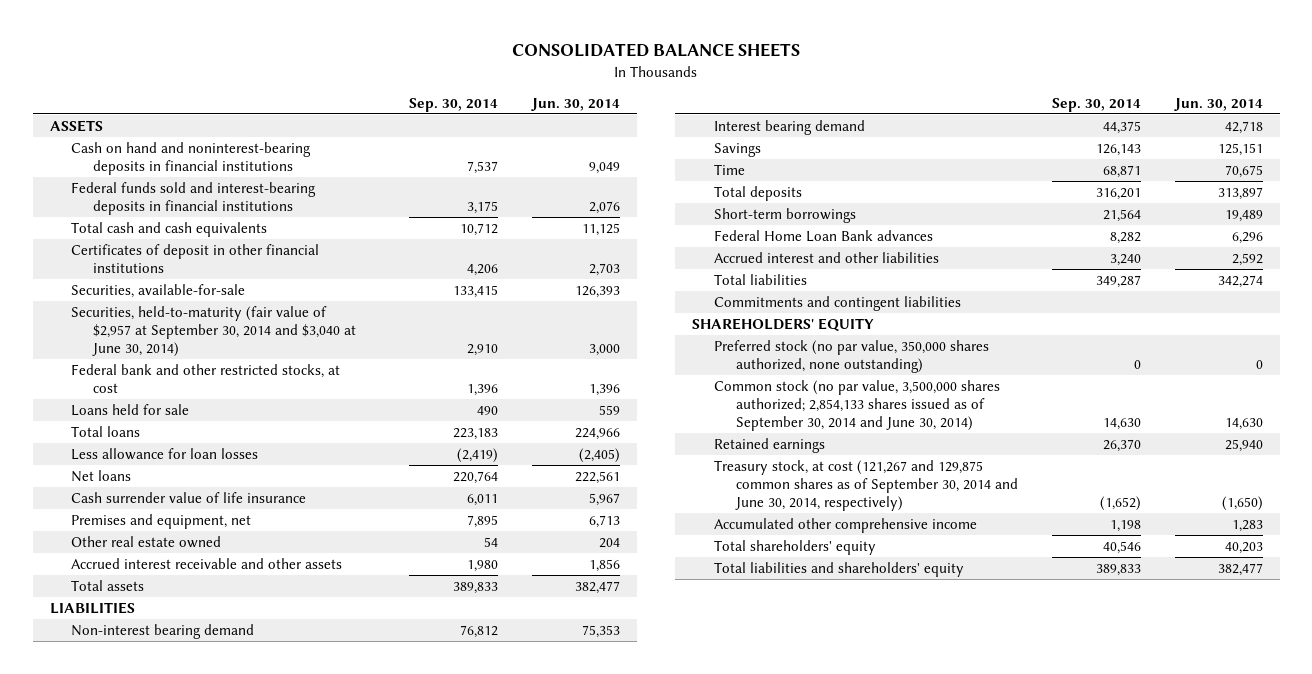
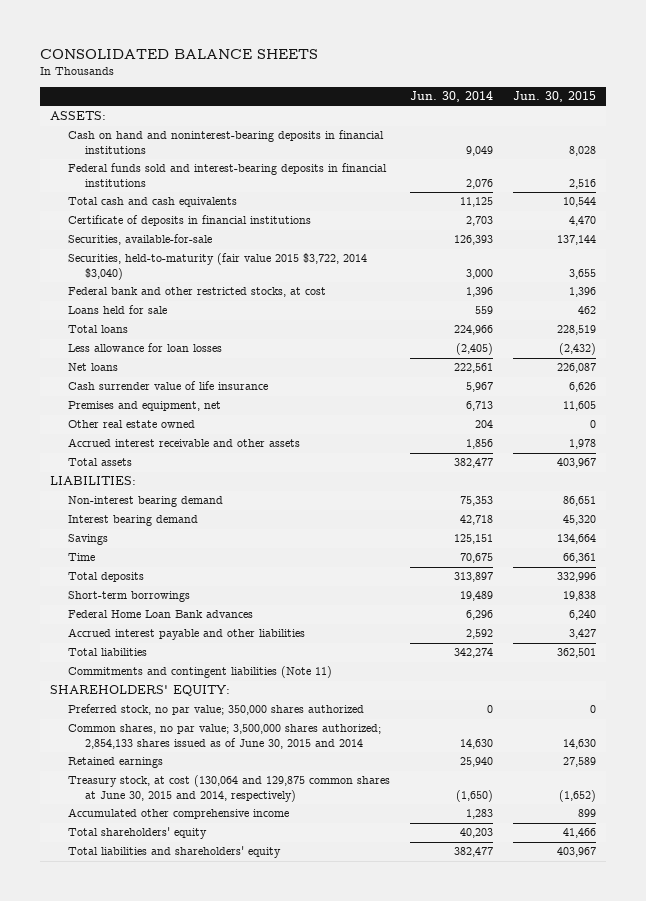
- | Sep. 30, 2014 | Jun. 30, 2014
+ | Jun. 30, 2014 | Jun. 30, 2015
- ASSETS
+ ASSETS:
- Certificates of deposit in other financial institutions | 4,206 | 2,703
+ Certificate of deposits in financial institutions | 2,703 | 4,470
- Securities, held-to-maturity (fair value of $2,957 at September 30, 2014 and $3,040 at June 30, 2014) | 2,910 | 3,000
+ Securities, held-to-maturity (fair value 2015 $3,722, 2014 $3,040) | 3,000 | 3,655
- LIABILITIES
+ LIABILITIES:
- Accrued interest and other liabilities | 3,240 | 2,592
+ Accrued interest payable and other liabilities | 2,592 | 3,427
- Commitments and contingent liabilities
- SHAREHOLDERS' EQUITY
- Preferred stock (no par value, 350,000 shares authorized, none outstanding) | 0 | 0
- Common stock (no par value, 3,500,000 shares authorized; 2,854,133 shares issued as of September 30, 2014 and June 30, 2014) | 14,630 | 14,630
+ Commitments and contingent liabilities (Note 11)
+ SHAREHOLDERS' EQUITY:
+ Preferred stock, no par value; 350,000 shares authorized | 0 | 0
+ Common shares, no par value; 3,500,000 shares authorized; 2,854,133 shares issued as of June 30, 2015 and 2014 | 14,630 | 14,630
- Treasury stock, at cost (121,267 and 129,875 common shares as of September 30, 2014 and June 30, 2014, respectively) | (1,652) | (1,650)
+ Treasury stock, at cost (130,064 and 129,875 common shares at June 30, 2015 and 2014, respectively) | (1,650) | (1,652)

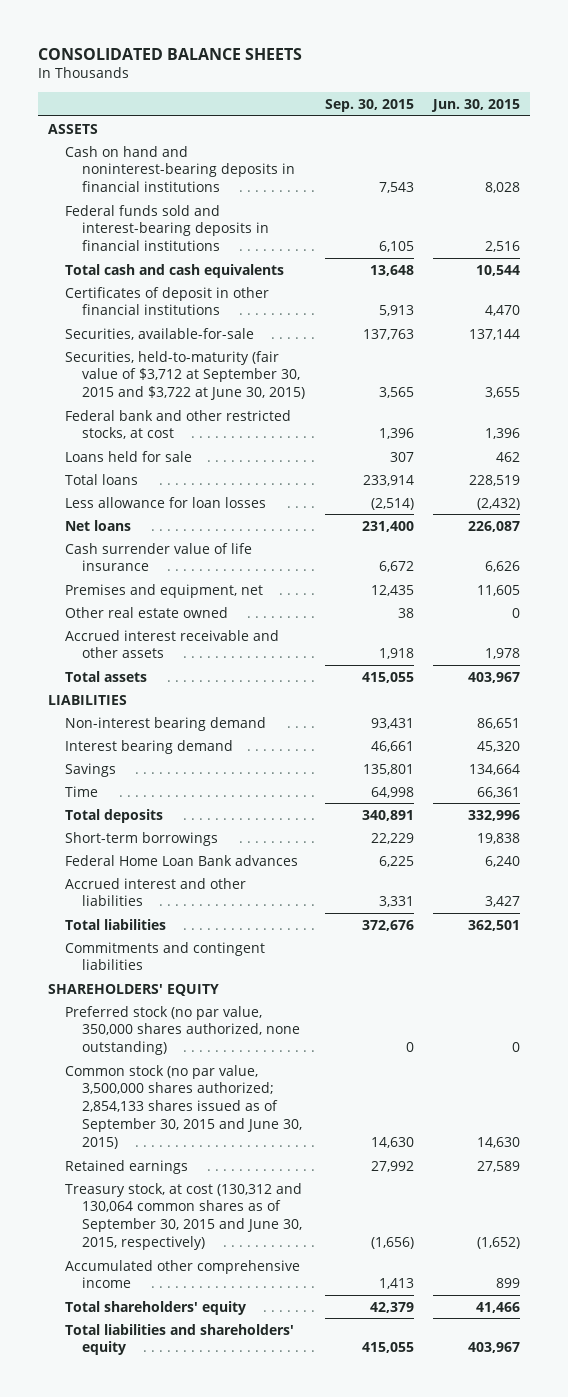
- | Jun. 30, 2014 | Jun. 30, 2015
+ | Sep. 30, 2015 | Jun. 30, 2015
- ASSETS:
+ ASSETS
- Certificate of deposits in financial institutions | 2,703 | 4,470
+ Certificates of deposit in other financial institutions | 5,913 | 4,470
- Securities, held-to-maturity (fair value 2015 $3,722, 2014 $3,040) | 3,000 | 3,655
+ Securities, held-to-maturity (fair value of $3,712 at September 30, 2015 and $3,722 at June 30, 2015) | 3,565 | 3,655
- LIABILITIES:
+ LIABILITIES
- Accrued interest payable and other liabilities | 2,592 | 3,427
+ Accrued interest and other liabilities | 3,331 | 3,427
- Commitments and contingent liabilities (Note 11)
- SHAREHOLDERS' EQUITY:
- Preferred stock, no par value; 350,000 shares authorized | 0 | 0
- Common shares, no par value; 3,500,000 shares authorized; 2,854,133 shares issued as of June 30, 2015 and 2014 | 14,630 | 14,630
+ Commitments and contingent liabilities
+ SHAREHOLDERS' EQUITY
+ Preferred stock (no par value, 350,000 shares authorized, none outstanding) | 0 | 0
+ Common stock (no par value, 3,500,000 shares authorized; 2,854,133 shares issued as of September 30, 2015 and June 30, 2015) | 14,630 | 14,630
- Treasury stock, at cost (130,064 and 129,875 common shares at June 30, 2015 and 2014, respectively) | (1,650) | (1,652)
+ Treasury stock, at cost (130,312 and 130,064 common shares as of September 30, 2015 and June 30, 2015, respectively) | (1,656) | (1,652)

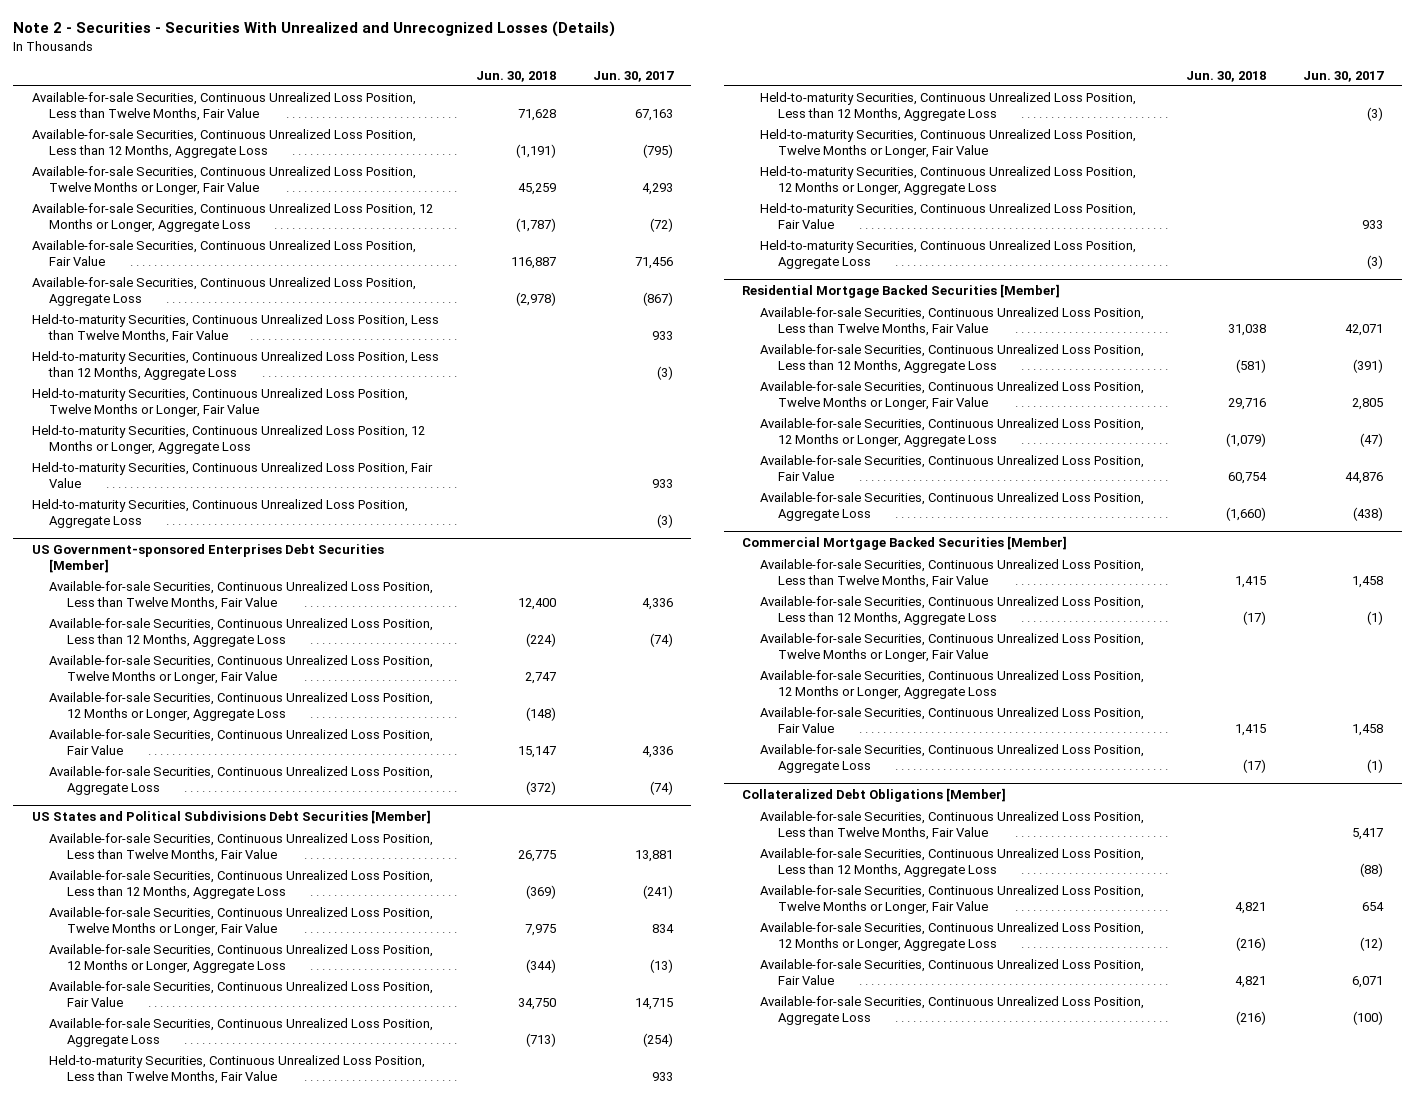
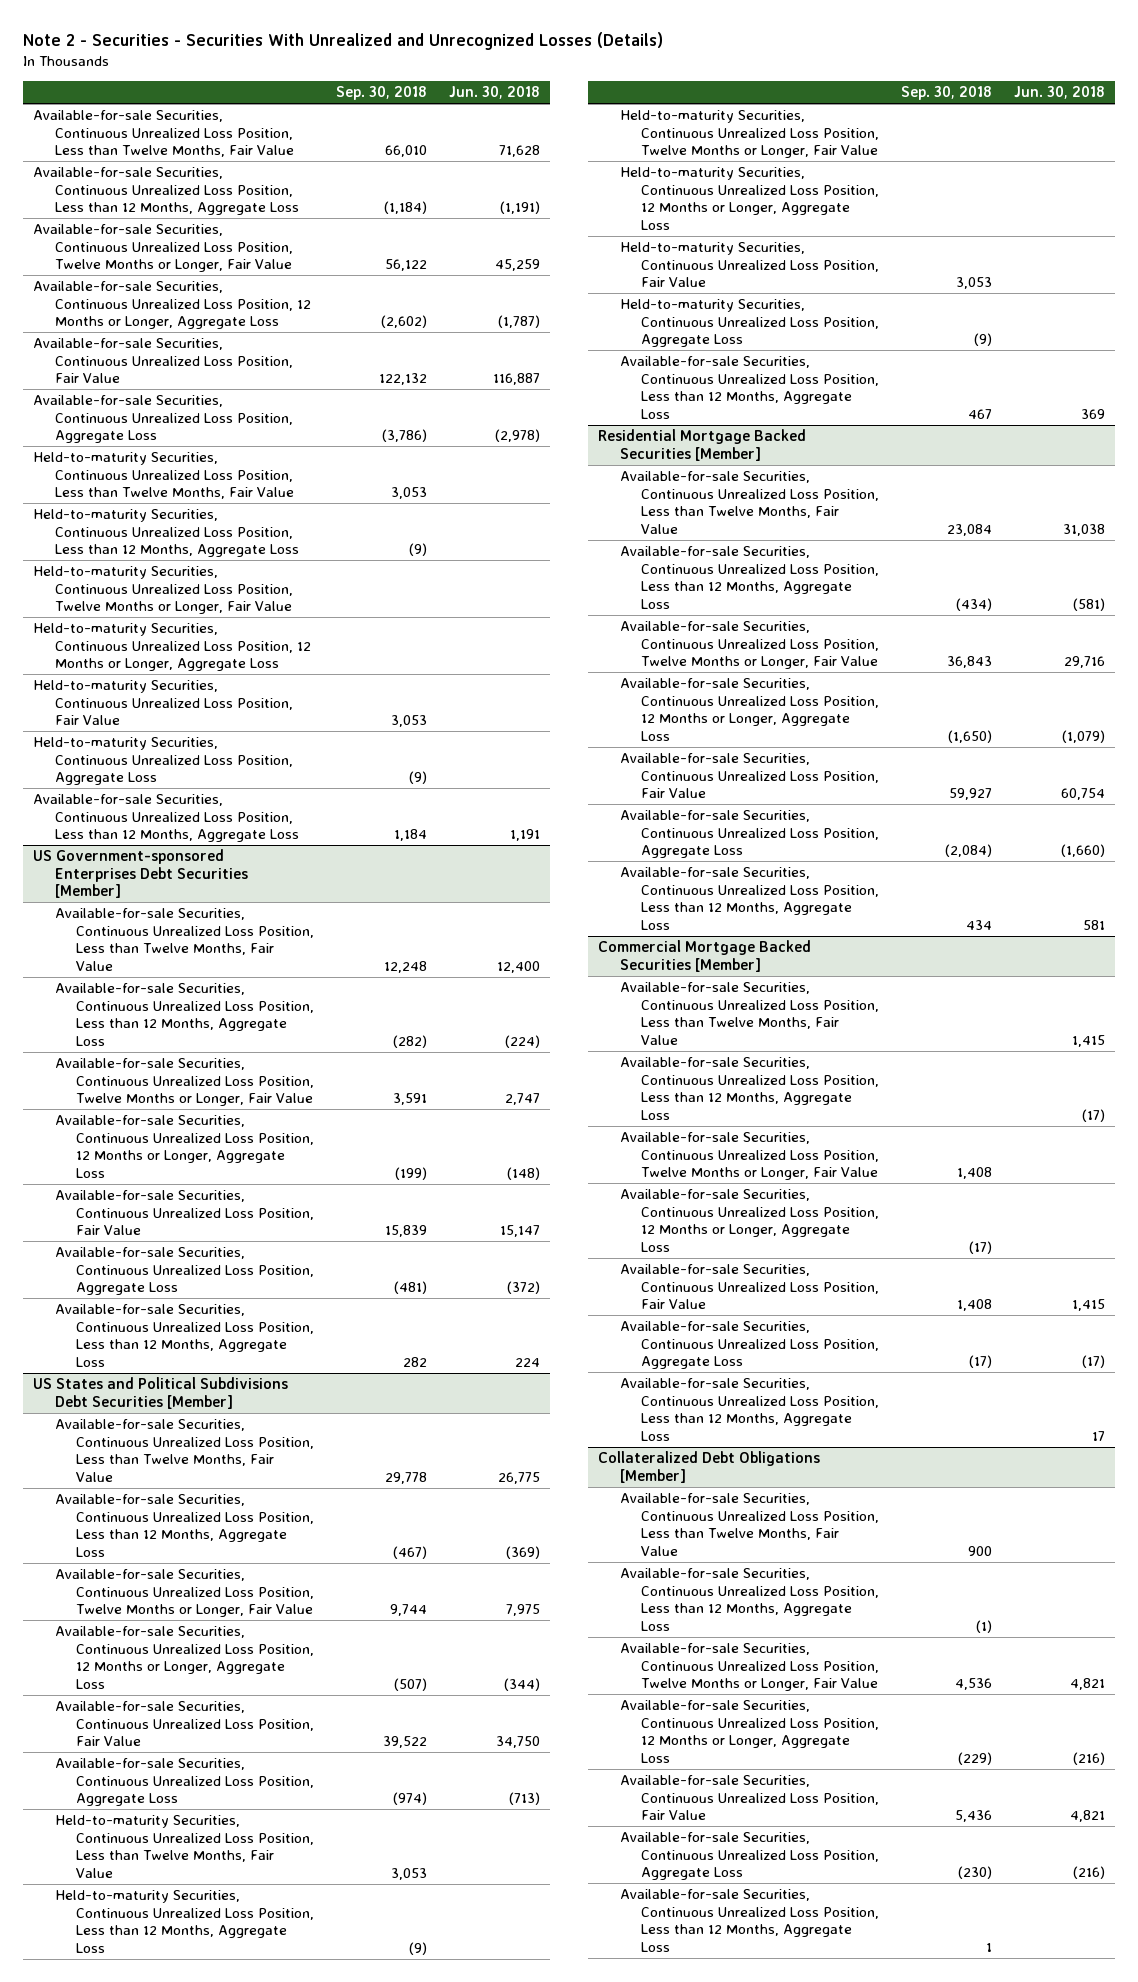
- | Jun. 30, 2018 | Jun. 30, 2017
+ | Sep. 30, 2018 | Jun. 30, 2018
+ Available-for-sale Securities, Continuous Unrealized Loss Position, Less than 12 Months, Aggregate Loss | 1,184 | 1,191
@ US Government-sponsored Enterprises Debt Securities [Member]
+ Available-for-sale Securities, Continuous Unrealized Loss Position, Less than 12 Months, Aggregate Loss | 282 | 224
@ US States and Political Subdivisions Debt Securities [Member]
+ Available-for-sale Securities, Continuous Unrealized Loss Position, Less than 12 Months, Aggregate Loss | 467 | 369
@ Residential Mortgage Backed Securities [Member]
+ Available-for-sale Securities, Continuous Unrealized Loss Position, Less than 12 Months, Aggregate Loss | 434 | 581
@ Commercial Mortgage Backed Securities [Member]
+ Available-for-sale Securities, Continuous Unrealized Loss Position, Less than 12 Months, Aggregate Loss | | 17
@ Collateralized Debt Obligations [Member]
+ Available-for-sale Securities, Continuous Unrealized Loss Position, Less than 12 Months, Aggregate Loss | 1 |

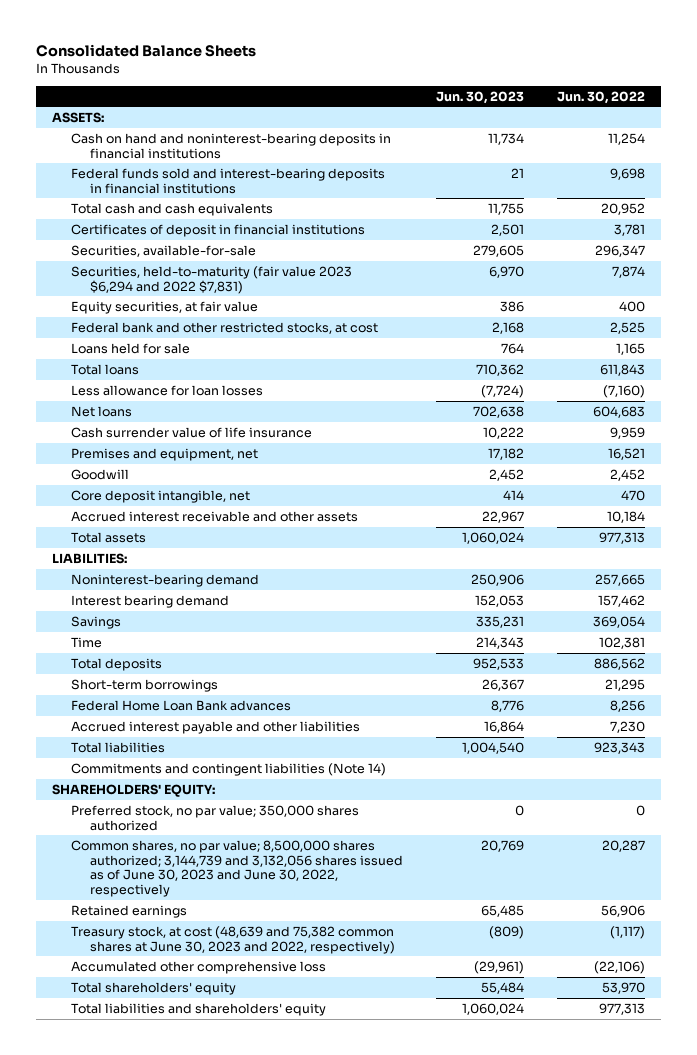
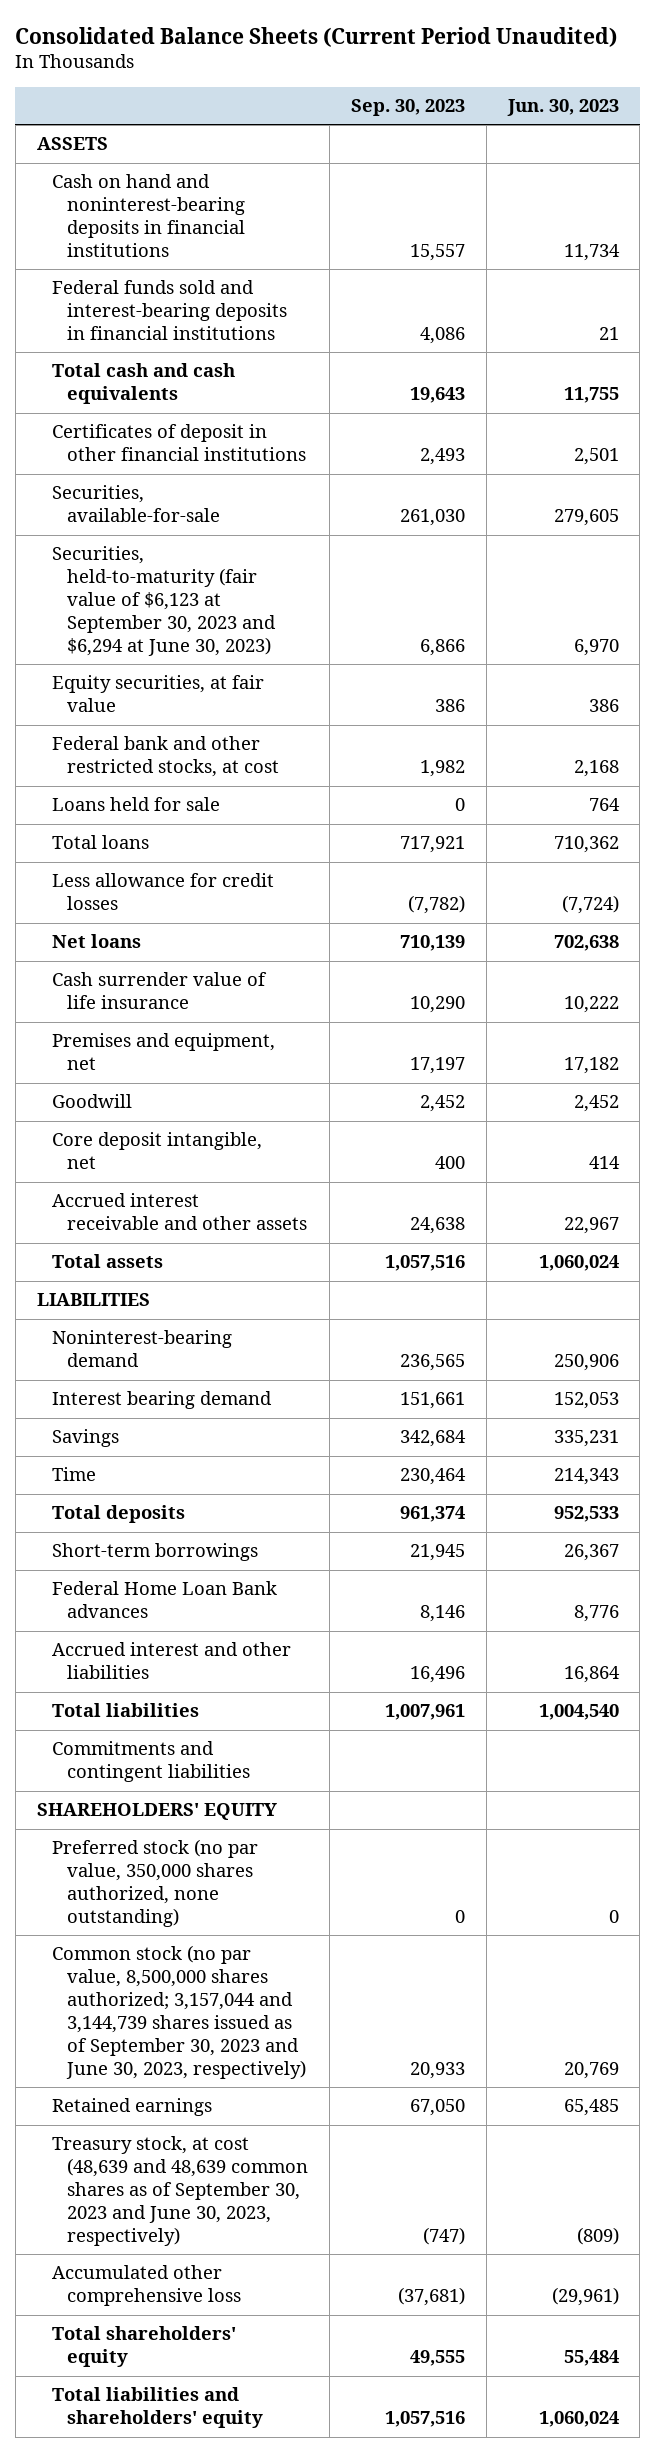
- Consolidated Balance Sheets
+ Consolidated Balance Sheets (Current Period Unaudited)
- | Jun. 30, 2023 | Jun. 30, 2022
+ | Sep. 30, 2023 | Jun. 30, 2023
- ASSETS:
+ ASSETS
- Certificates of deposit in financial institutions | 2,501 | 3,781
+ Certificates of deposit in other financial institutions | 2,493 | 2,501
- Securities, held-to-maturity (fair value 2023 $6,294 and 2022 $7,831) | 6,970 | 7,874
+ Securities, held-to-maturity (fair value of $6,123 at September 30, 2023 and $6,294 at June 30, 2023) | 6,866 | 6,970
- Less allowance for loan losses | (7,724) | (7,160)
+ Less allowance for credit losses | (7,782) | (7,724)
- LIABILITIES:
+ LIABILITIES
- Accrued interest payable and other liabilities | 16,864 | 7,230
+ Accrued interest and other liabilities | 16,496 | 16,864
- Commitments and contingent liabilities (Note 14)
- SHAREHOLDERS' EQUITY:
- Preferred stock, no par value; 350,000 shares authorized | 0 | 0
- Common shares, no par value; 8,500,000 shares authorized; 3,144,739 and 3,132,056 shares issued as of June 30, 2023 and June 30, 2022, respectively | 20,769 | 20,287
+ Commitments and contingent liabilities
+ SHAREHOLDERS' EQUITY
+ Preferred stock (no par value, 350,000 shares authorized, none outstanding) | 0 | 0
+ Common stock (no par value, 8,500,000 shares authorized; 3,157,044 and 3,144,739 shares issued as of September 30, 2023 and June 30, 2023, respectively) | 20,933 | 20,769
- Treasury stock, at cost (48,639 and 75,382 common shares at June 30, 2023 and 2022, respectively) | (809) | (1,117)
+ Treasury stock, at cost (48,639 and 48,639 common shares as of September 30, 2023 and June 30, 2023, respectively) | (747) | (809)

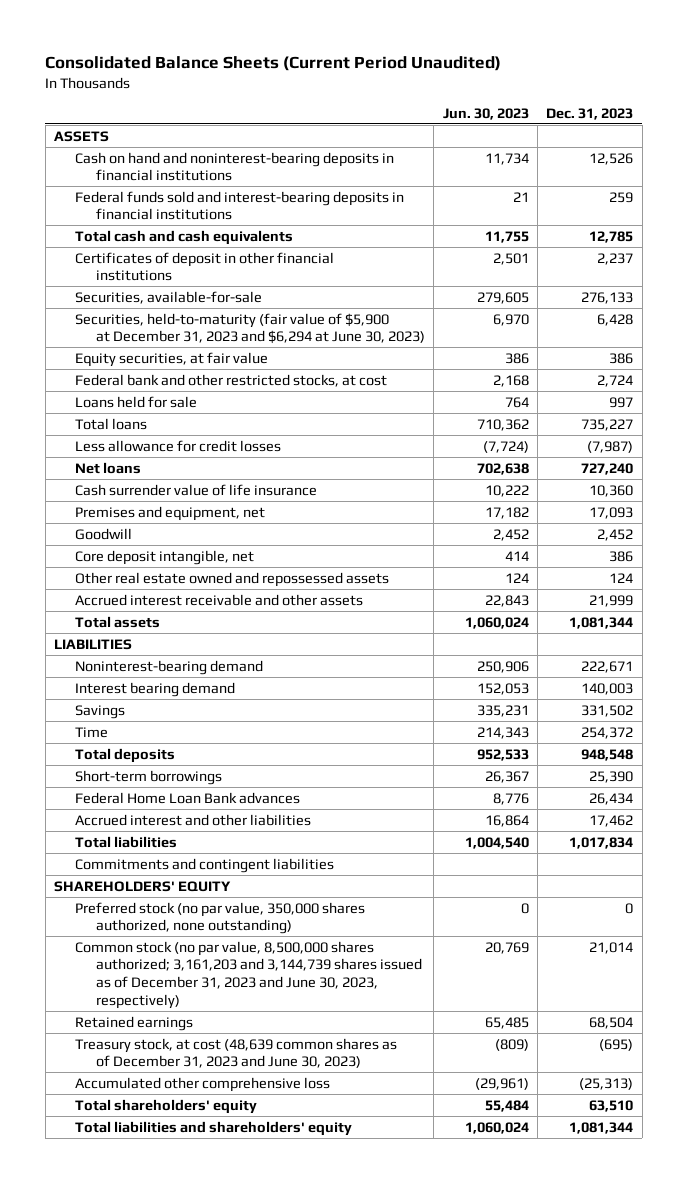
- | Sep. 30, 2023 | Jun. 30, 2023
+ | Jun. 30, 2023 | Dec. 31, 2023
- Securities, held-to-maturity (fair value of $6,123 at September 30, 2023 and $6,294 at June 30, 2023) | 6,866 | 6,970
+ Securities, held-to-maturity (fair value of $5,900 at December 31, 2023 and $6,294 at June 30, 2023) | 6,970 | 6,428
- Accrued interest receivable and other assets | 24,638 | 22,967
+ Other real estate owned and repossessed assets | 124 | 124
+ Accrued interest receivable and other assets | 22,843 | 21,999
- Common stock (no par value, 8,500,000 shares authorized; 3,157,044 and 3,144,739 shares issued as of September 30, 2023 and June 30, 2023, respectively) | 20,933 | 20,769
+ Common stock (no par value, 8,500,000 shares authorized; 3,161,203 and 3,144,739 shares issued as of December 31, 2023 and June 30, 2023, respectively) | 20,769 | 21,014
- Treasury stock, at cost (48,639 and 48,639 common shares as of September 30, 2023 and June 30, 2023, respectively) | (747) | (809)
+ Treasury stock, at cost (48,639 common shares as of December 31, 2023 and June 30, 2023) | (809) | (695)

